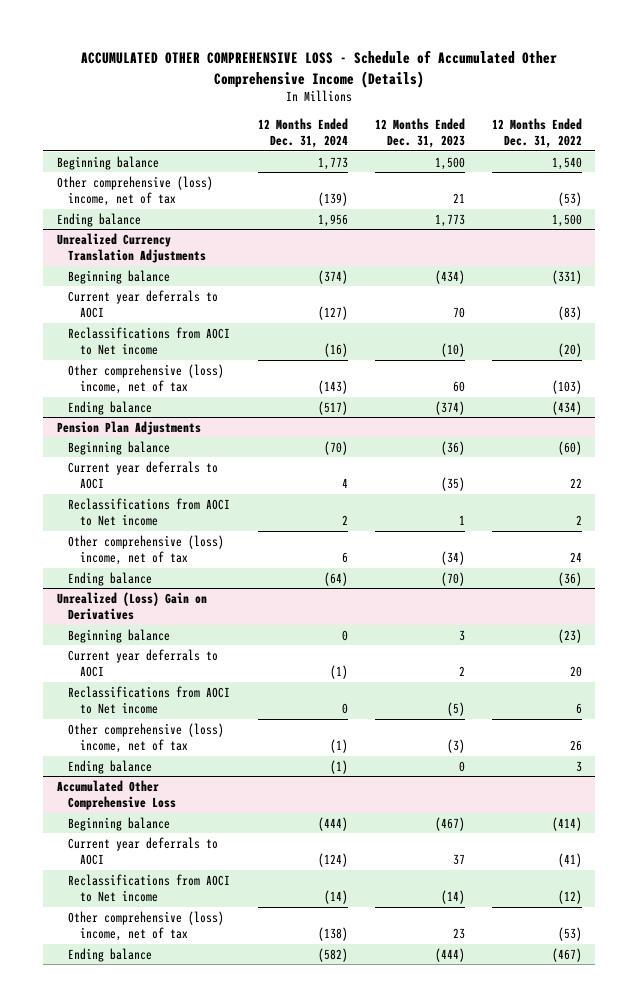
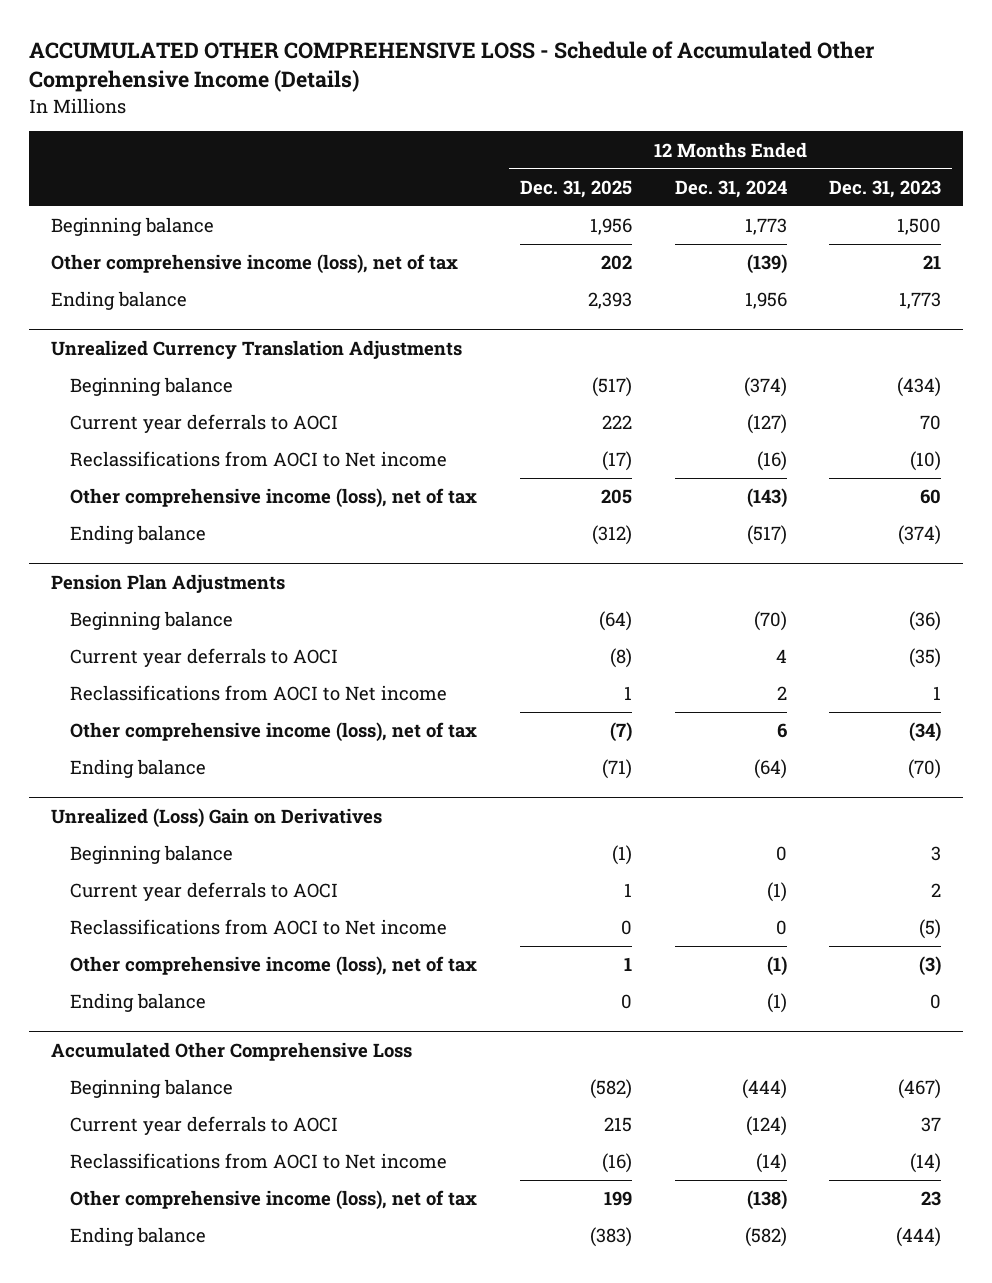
- | 12 Months Ended Dec. 31, 2024 | 12 Months Ended Dec. 31, 2023 | 12 Months Ended Dec. 31, 2022
+ | 12 Months Ended Dec. 31, 2025 | 12 Months Ended Dec. 31, 2024 | 12 Months Ended Dec. 31, 2023
- Other comprehensive (loss) income, net of tax | (139) | 21 | (53)
+ Other comprehensive income (loss), net of tax | 202 | (139) | 21
@ Unrealized Currency Translation Adjustments
- Other comprehensive (loss) income, net of tax | (143) | 60 | (103)
+ Other comprehensive income (loss), net of tax | 205 | (143) | 60
@ Pension Plan Adjustments
- Other comprehensive (loss) income, net of tax | 6 | (34) | 24
+ Other comprehensive income (loss), net of tax | (7) | 6 | (34)
@ Unrealized (Loss) Gain on Derivatives
- Other comprehensive (loss) income, net of tax | (1) | (3) | 26
+ Other comprehensive income (loss), net of tax | 1 | (1) | (3)
@ Accumulated Other Comprehensive Loss
- Other comprehensive (loss) income, net of tax | (138) | 23 | (53)
+ Other comprehensive income (loss), net of tax | 199 | (138) | 23

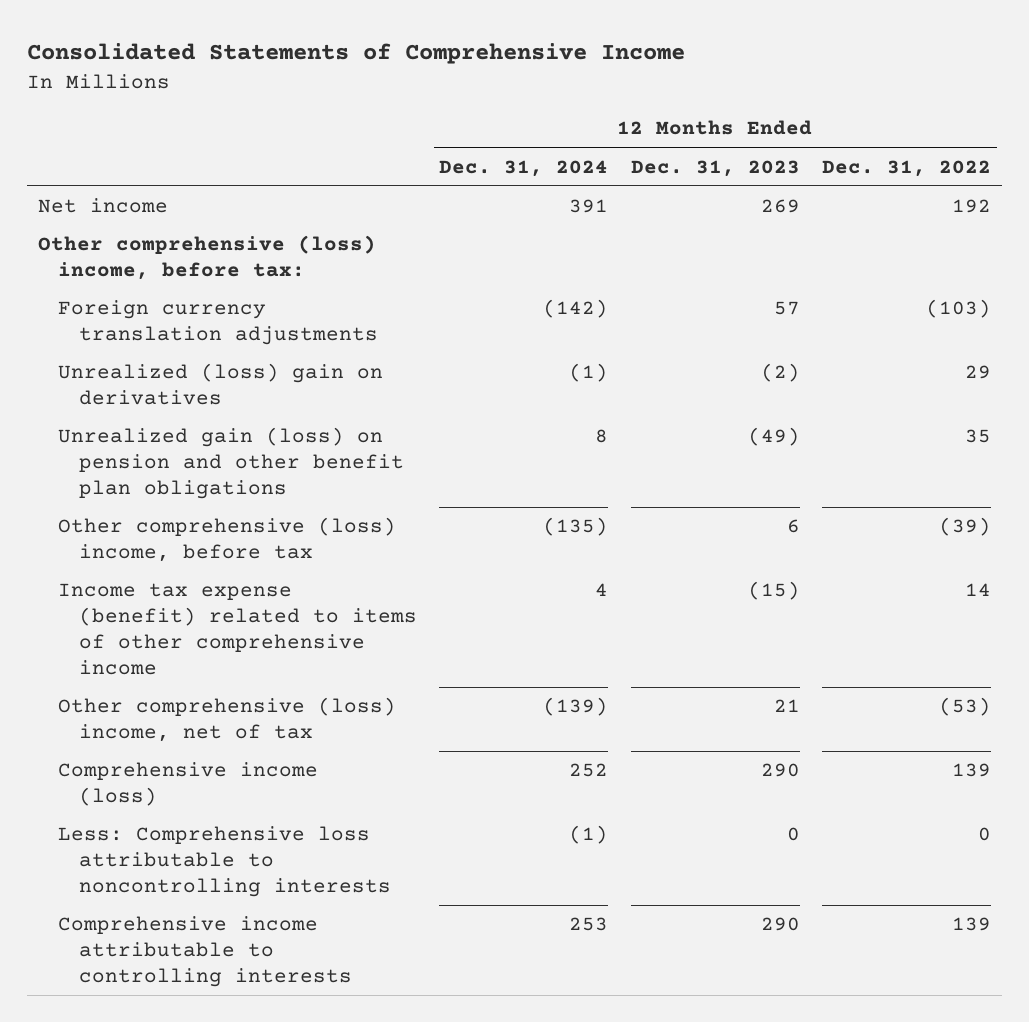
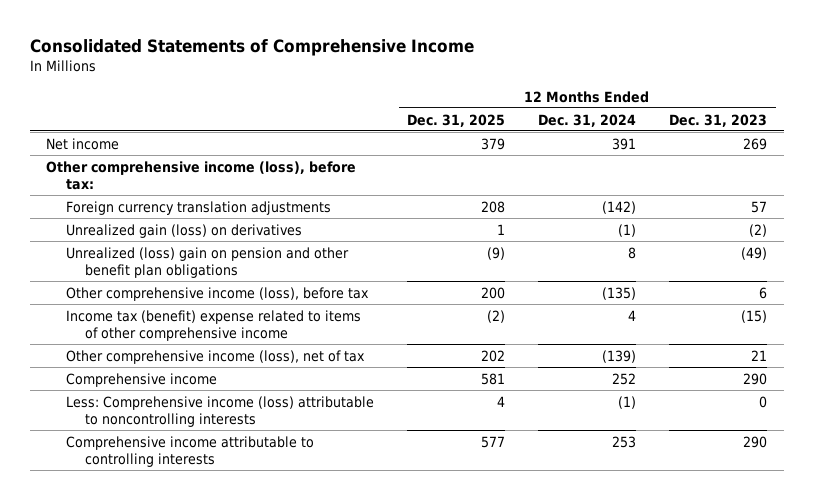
- | 12 Months Ended Dec. 31, 2024 | 12 Months Ended Dec. 31, 2023 | 12 Months Ended Dec. 31, 2022
+ | 12 Months Ended Dec. 31, 2025 | 12 Months Ended Dec. 31, 2024 | 12 Months Ended Dec. 31, 2023
- Other comprehensive (loss) income, before tax:
+ Other comprehensive income (loss), before tax:
- Unrealized (loss) gain on derivatives | (1) | (2) | 29
- Unrealized gain (loss) on pension and other benefit plan obligations | 8 | (49) | 35
- Other comprehensive (loss) income, before tax | (135) | 6 | (39)
- Income tax expense (benefit) related to items of other comprehensive income | 4 | (15) | 14
- Other comprehensive (loss) income, net of tax | (139) | 21 | (53)
- Comprehensive income (loss) | 252 | 290 | 139
- Less: Comprehensive loss attributable to noncontrolling interests | (1) | 0 | 0
+ Unrealized gain (loss) on derivatives | 1 | (1) | (2)
+ Unrealized (loss) gain on pension and other benefit plan obligations | (9) | 8 | (49)
+ Other comprehensive income (loss), before tax | 200 | (135) | 6
+ Income tax (benefit) expense related to items of other comprehensive income | (2) | 4 | (15)
+ Other comprehensive income (loss), net of tax | 202 | (139) | 21
+ Comprehensive income | 581 | 252 | 290
+ Less: Comprehensive income (loss) attributable to noncontrolling interests | 4 | (1) | 0

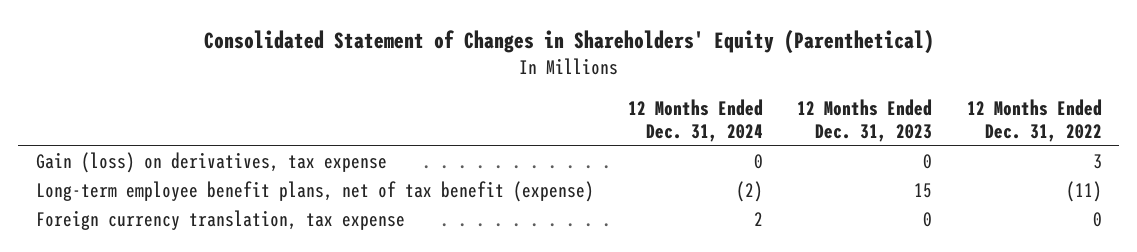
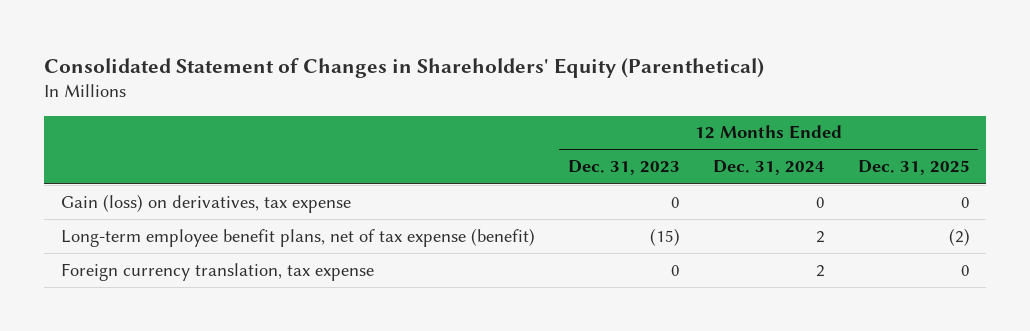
- | 12 Months Ended Dec. 31, 2024 | 12 Months Ended Dec. 31, 2023 | 12 Months Ended Dec. 31, 2022
+ | 12 Months Ended Dec. 31, 2023 | 12 Months Ended Dec. 31, 2024 | 12 Months Ended Dec. 31, 2025
- Long-term employee benefit plans, net of tax benefit (expense) | (2) | 15 | (11)
+ Long-term employee benefit plans, net of tax expense (benefit) | (15) | 2 | (2)

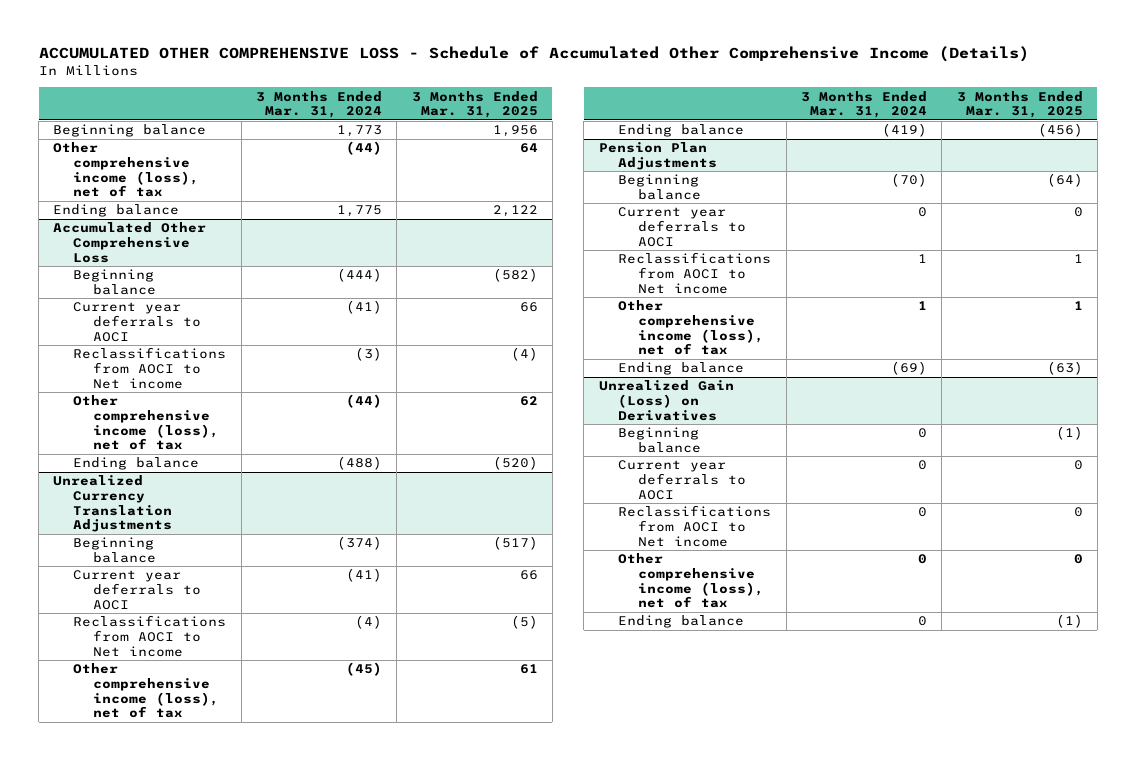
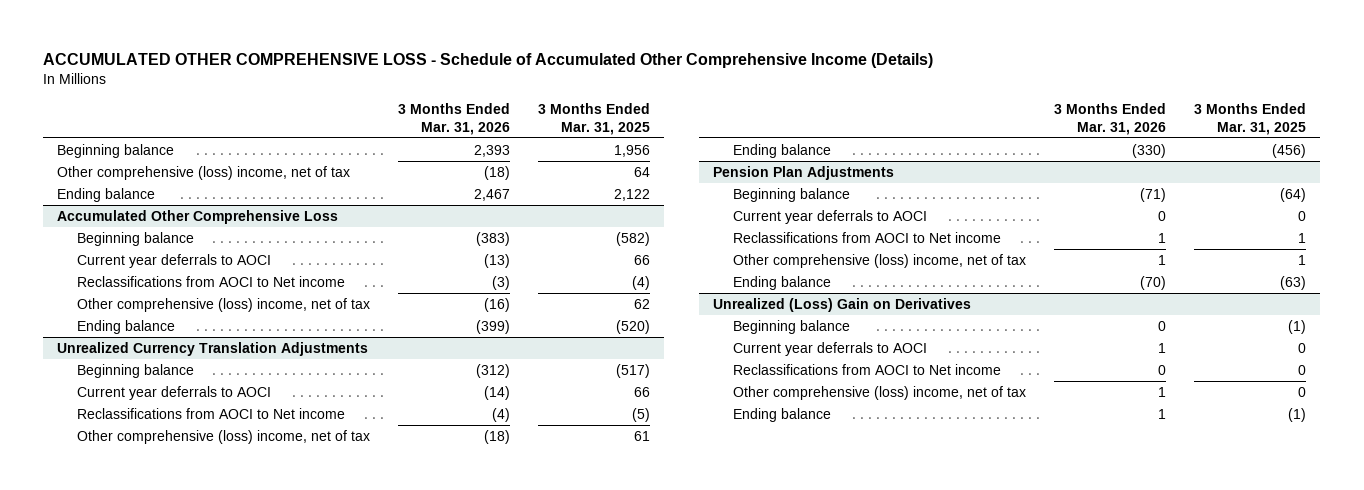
- | 3 Months Ended Mar. 31, 2024 | 3 Months Ended Mar. 31, 2025
+ | 3 Months Ended Mar. 31, 2026 | 3 Months Ended Mar. 31, 2025
- Other comprehensive income (loss), net of tax | (44) | 64
+ Other comprehensive (loss) income, net of tax | (18) | 64
@ Accumulated Other Comprehensive Loss
- Other comprehensive income (loss), net of tax | (44) | 62
+ Other comprehensive (loss) income, net of tax | (16) | 62
@ Unrealized Currency Translation Adjustments
- Other comprehensive income (loss), net of tax | (45) | 61
+ Other comprehensive (loss) income, net of tax | (18) | 61
@ Pension Plan Adjustments
- Other comprehensive income (loss), net of tax | 1 | 1
+ Other comprehensive (loss) income, net of tax | 1 | 1
- Unrealized Gain (Loss) on Derivatives
+ Unrealized (Loss) Gain on Derivatives
- Other comprehensive income (loss), net of tax | 0 | 0
+ Other comprehensive (loss) income, net of tax | 1 | 0

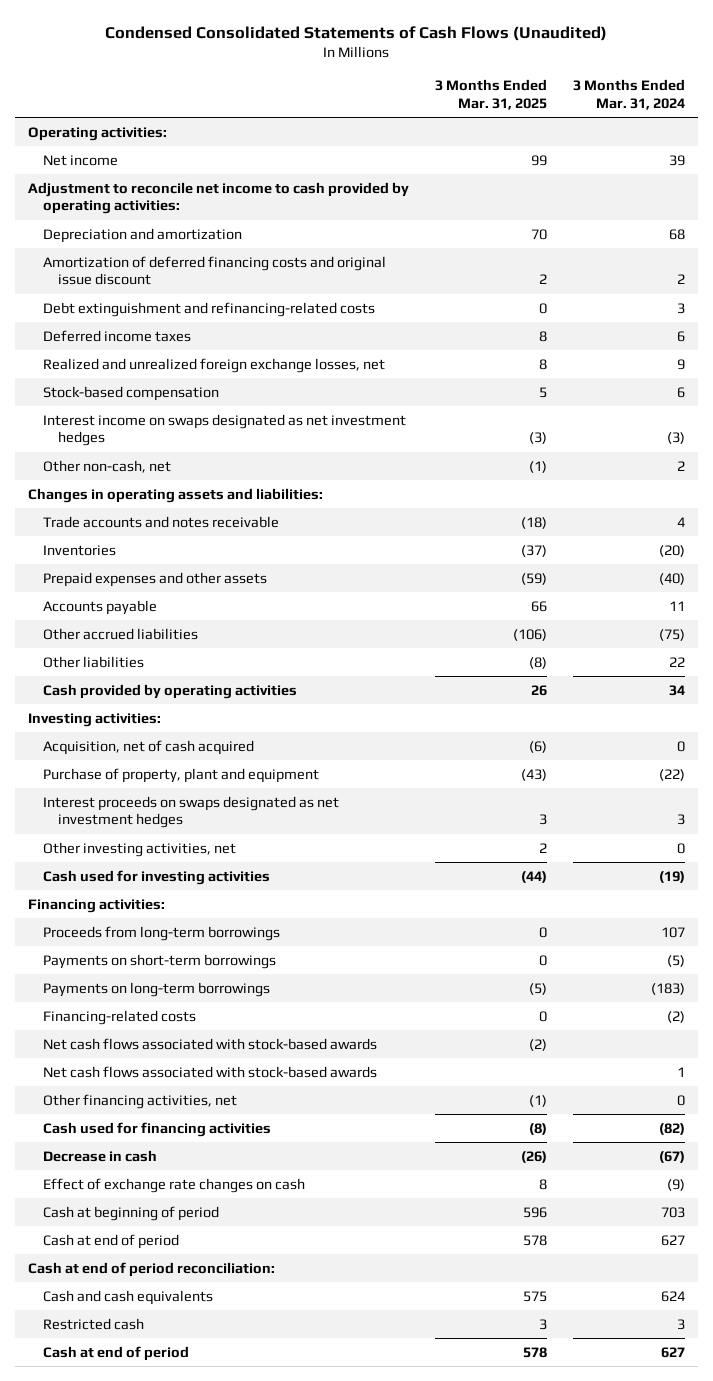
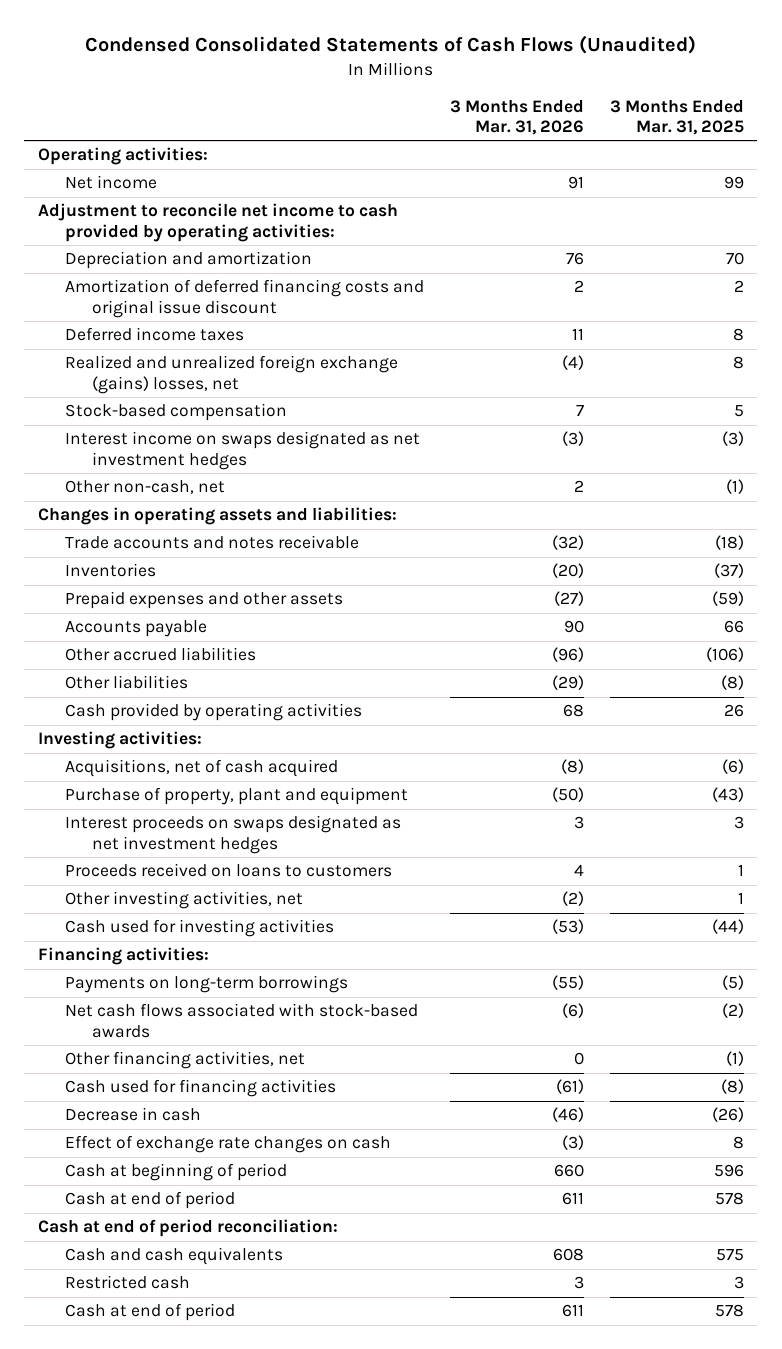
- | 3 Months Ended Mar. 31, 2025 | 3 Months Ended Mar. 31, 2024
+ | 3 Months Ended Mar. 31, 2026 | 3 Months Ended Mar. 31, 2025
- Debt extinguishment and refinancing-related costs | 0 | 3
- Realized and unrealized foreign exchange losses, net | 8 | 9
+ Realized and unrealized foreign exchange (gains) losses, net | (4) | 8
- Acquisition, net of cash acquired | (6) | 0
+ Acquisitions, net of cash acquired | (8) | (6)
- Other investing activities, net | 2 | 0
+ Proceeds received on loans to customers | 4 | 1
+ Other investing activities, net | (2) | 1
- Proceeds from long-term borrowings | 0 | 107
- Payments on short-term borrowings | 0 | (5)
- Financing-related costs | 0 | (2)
- Net cash flows associated with stock-based awards | | 1

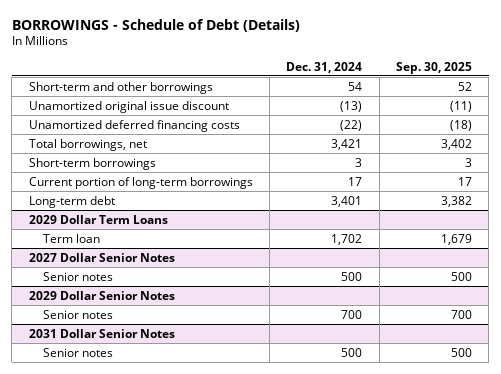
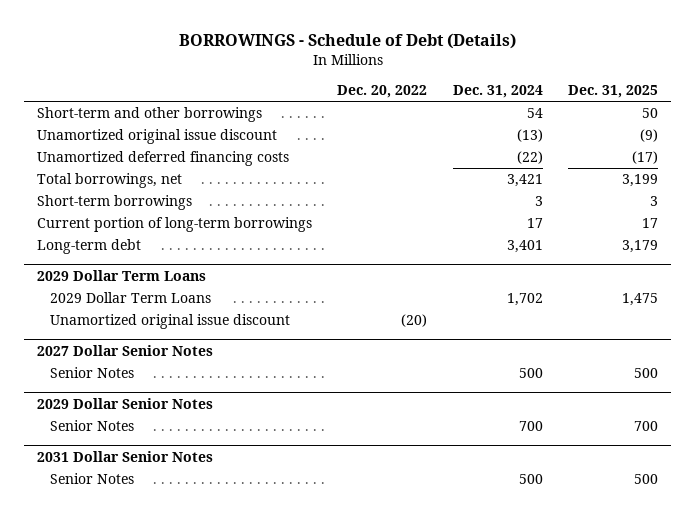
- | Dec. 31, 2024 | Sep. 30, 2025
+ | Dec. 20, 2022 | Dec. 31, 2024 | Dec. 31, 2025
@ 2029 Dollar Term Loans
- Term loan | 1,702 | 1,679
+ 2029 Dollar Term Loans | | 1,702 | 1,475
+ Unamortized original issue discount | (20) | |
@ 2027 Dollar Senior Notes
- Senior notes | 500 | 500
+ Senior Notes | | 500 | 500
@ 2029 Dollar Senior Notes
- Senior notes | 700 | 700
+ Senior Notes | | 700 | 700
@ 2031 Dollar Senior Notes
- Senior notes | 500 | 500
+ Senior Notes | | 500 | 500

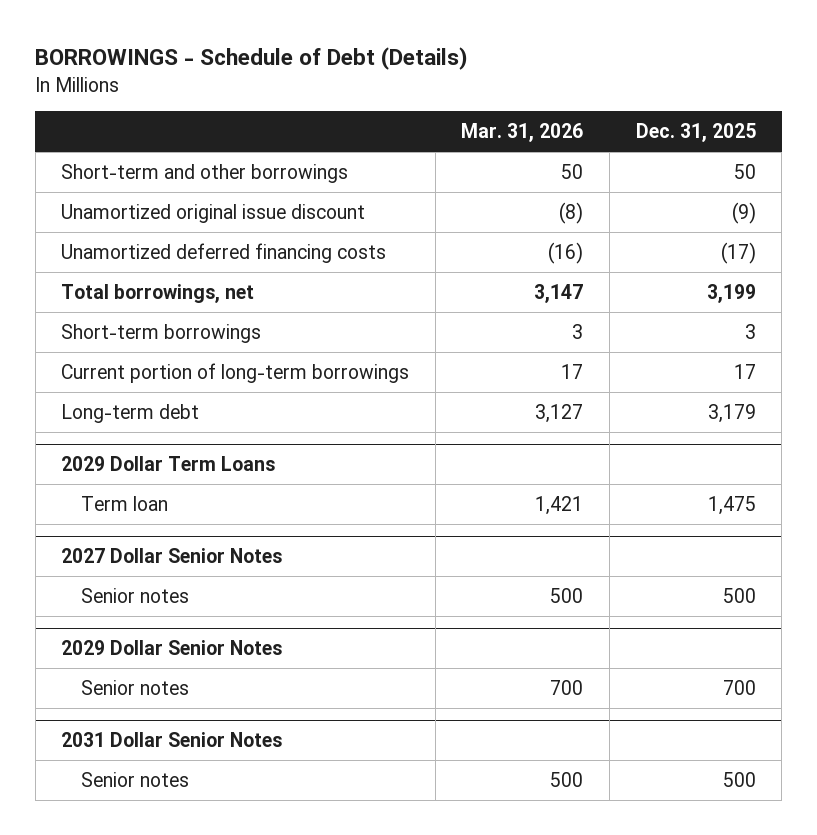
- | Dec. 20, 2022 | Dec. 31, 2024 | Dec. 31, 2025
+ | Mar. 31, 2026 | Dec. 31, 2025
@ 2029 Dollar Term Loans
- 2029 Dollar Term Loans | | 1,702 | 1,475
- Unamortized original issue discount | (20) | |
+ Term loan | 1,421 | 1,475
@ 2027 Dollar Senior Notes
- Senior Notes | | 500 | 500
+ Senior notes | 500 | 500
@ 2029 Dollar Senior Notes
- Senior Notes | | 700 | 700
+ Senior notes | 700 | 700
@ 2031 Dollar Senior Notes
- Senior Notes | | 500 | 500
+ Senior notes | 500 | 500

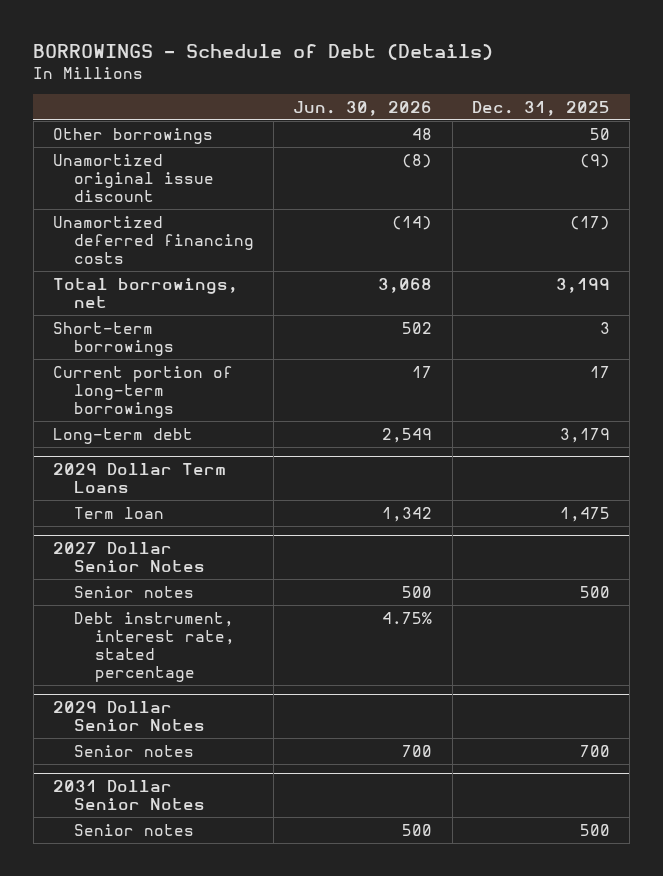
- | Mar. 31, 2026 | Dec. 31, 2025
+ | Jun. 30, 2026 | Dec. 31, 2025
- Short-term and other borrowings | 50 | 50
+ Other borrowings | 48 | 50
@ 2027 Dollar Senior Notes
+ Debt instrument, interest rate, stated percentage | 4.75% |

